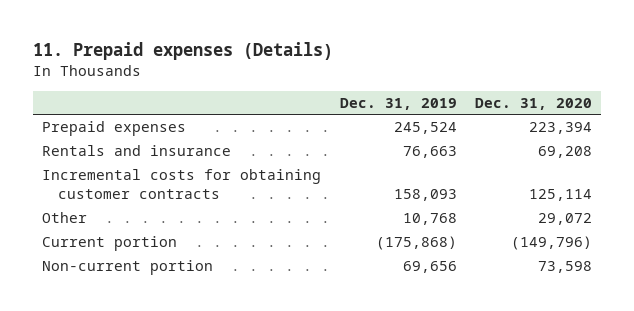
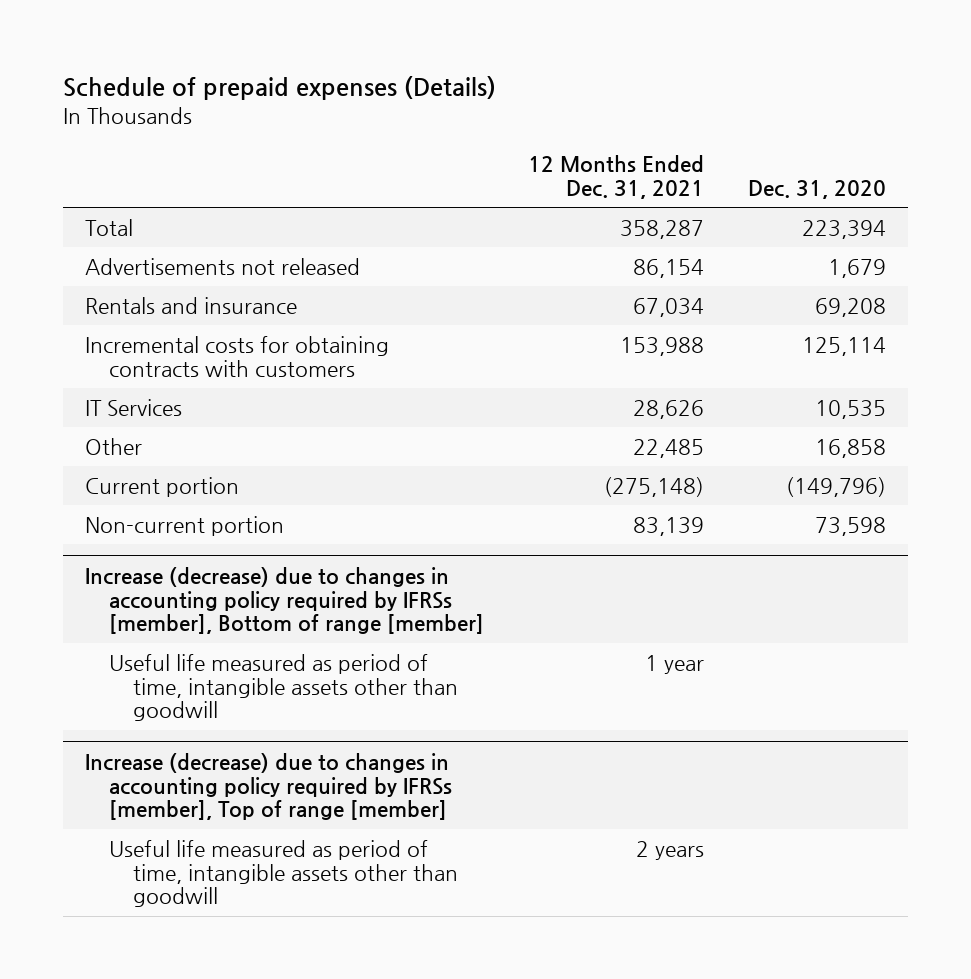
- 11. Prepaid expenses (Details)
+ Schedule of prepaid expenses (Details)
- | Dec. 31, 2019 | Dec. 31, 2020
+ | 12 Months Ended Dec. 31, 2021 | Dec. 31, 2020
- Prepaid expenses | 245,524 | 223,394
+ Total | 358,287 | 223,394
+ Advertisements not released | 86,154 | 1,679
- Incremental costs for obtaining customer contracts | 158,093 | 125,114
- Other | 10,768 | 29,072
+ Incremental costs for obtaining contracts with customers | 153,988 | 125,114
+ IT Services | 28,626 | 10,535
+ Other | 22,485 | 16,858
+ Increase (decrease) due to changes in accounting policy required by IFRSs [member], Bottom of range [member]
+ Useful life measured as period of time, intangible assets other than goodwill | 1 year |
+ Increase (decrease) due to changes in accounting policy required by IFRSs [member], Top of range [member]
+ Useful life measured as period of time, intangible assets other than goodwill | 2 years |

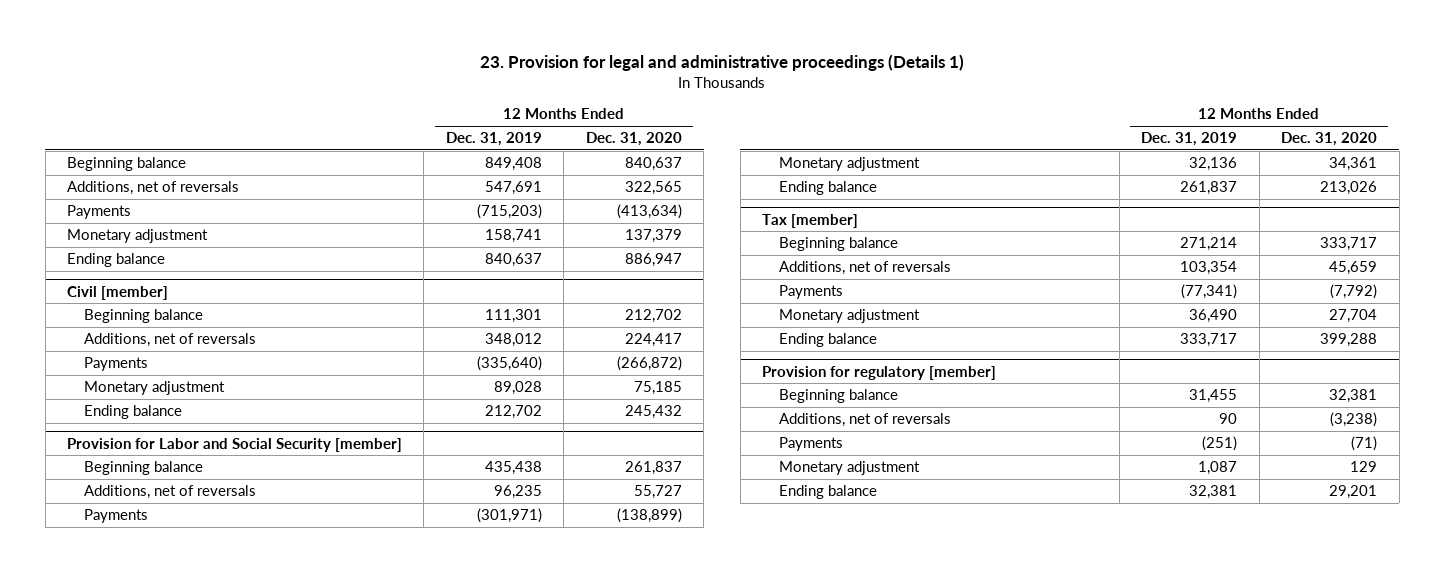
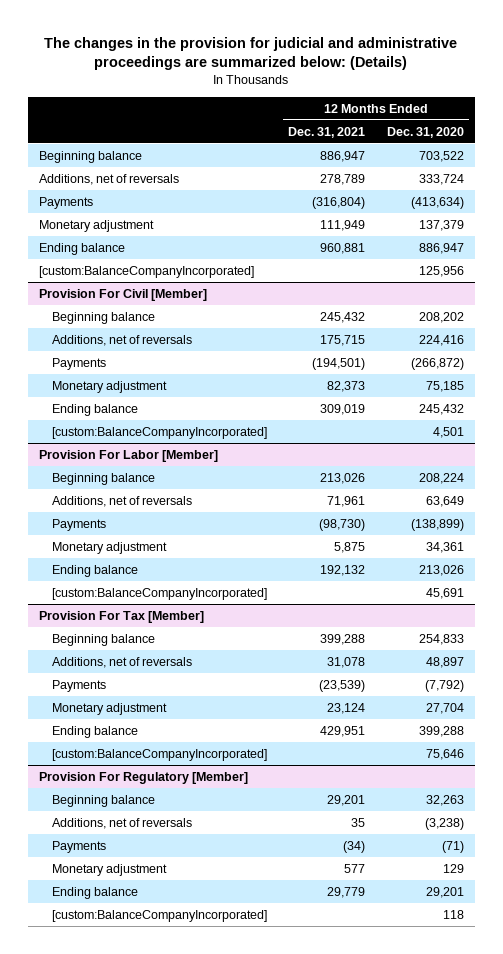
- 23. Provision for legal and administrative proceedings (Details 1)
+ The changes in the provision for judicial and administrative proceedings are summarized below: (Details)
- | 12 Months Ended Dec. 31, 2019 | 12 Months Ended Dec. 31, 2020
+ | 12 Months Ended Dec. 31, 2021 | 12 Months Ended Dec. 31, 2020
- Beginning balance | 849,408 | 840,637
- Additions, net of reversals | 547,691 | 322,565
+ Beginning balance | 886,947 | 703,522
+ Additions, net of reversals | 278,789 | 333,724
- Civil [member]
- Beginning balance | 111,301 | 212,702
- Additions, net of reversals | 348,012 | 224,417
+ [custom:BalanceCompanyIncorporated] | | 125,956
+ Provision For Civil [Member]
+ Beginning balance | 245,432 | 208,202
+ Additions, net of reversals | 175,715 | 224,416
- Provision for Labor and Social Security [member]
- Beginning balance | 435,438 | 261,837
- Additions, net of reversals | 96,235 | 55,727
+ [custom:BalanceCompanyIncorporated] | | 4,501
+ Provision For Labor [Member]
+ Beginning balance | 213,026 | 208,224
+ Additions, net of reversals | 71,961 | 63,649
- Tax [member]
- Beginning balance | 271,214 | 333,717
- Additions, net of reversals | 103,354 | 45,659
+ [custom:BalanceCompanyIncorporated] | | 45,691
+ Provision For Tax [Member]
+ Beginning balance | 399,288 | 254,833
+ Additions, net of reversals | 31,078 | 48,897
- Provision for regulatory [member]
- Beginning balance | 31,455 | 32,381
+ [custom:BalanceCompanyIncorporated] | | 75,646
+ Provision For Regulatory [Member]
+ Beginning balance | 29,201 | 32,263
+ [custom:BalanceCompanyIncorporated] | | 118

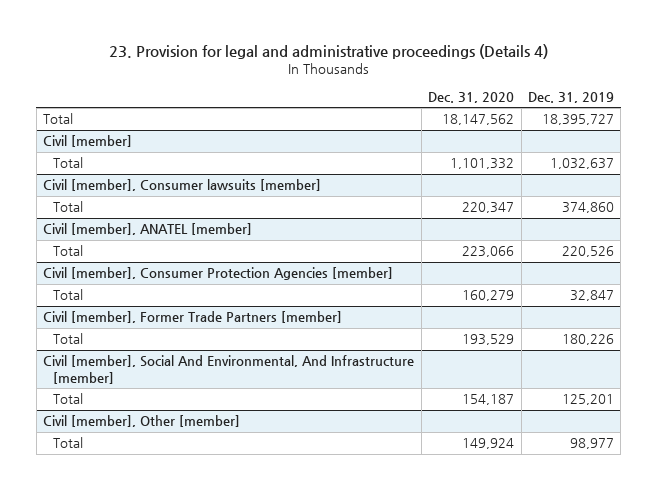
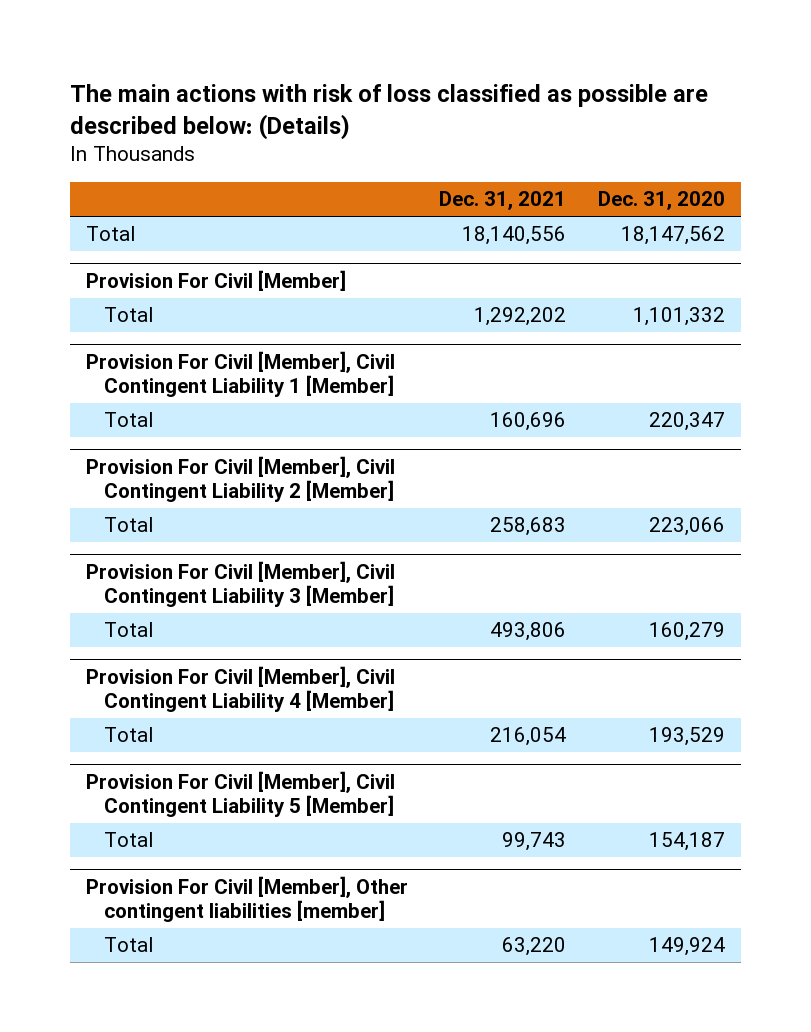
- 23. Provision for legal and administrative proceedings (Details 4)
+ The main actions with risk of loss classified as possible are described below: (Details)
- | Dec. 31, 2020 | Dec. 31, 2019
+ | Dec. 31, 2021 | Dec. 31, 2020
- Civil [member]
+ Provision For Civil [Member]
- Civil [member], Consumer lawsuits [member]
+ Provision For Civil [Member], Civil Contingent Liability 1 [Member]
- Civil [member], ANATEL [member]
+ Provision For Civil [Member], Civil Contingent Liability 2 [Member]
- Civil [member], Consumer Protection Agencies [member]
+ Provision For Civil [Member], Civil Contingent Liability 3 [Member]
- Civil [member], Former Trade Partners [member]
+ Provision For Civil [Member], Civil Contingent Liability 4 [Member]
- Civil [member], Social And Environmental, And Infrastructure [member]
+ Provision For Civil [Member], Civil Contingent Liability 5 [Member]
- Civil [member], Other [member]
+ Provision For Civil [Member], Other contingent liabilities [member]

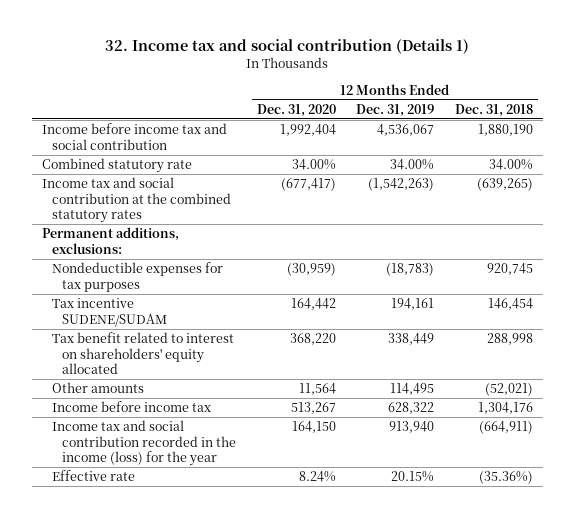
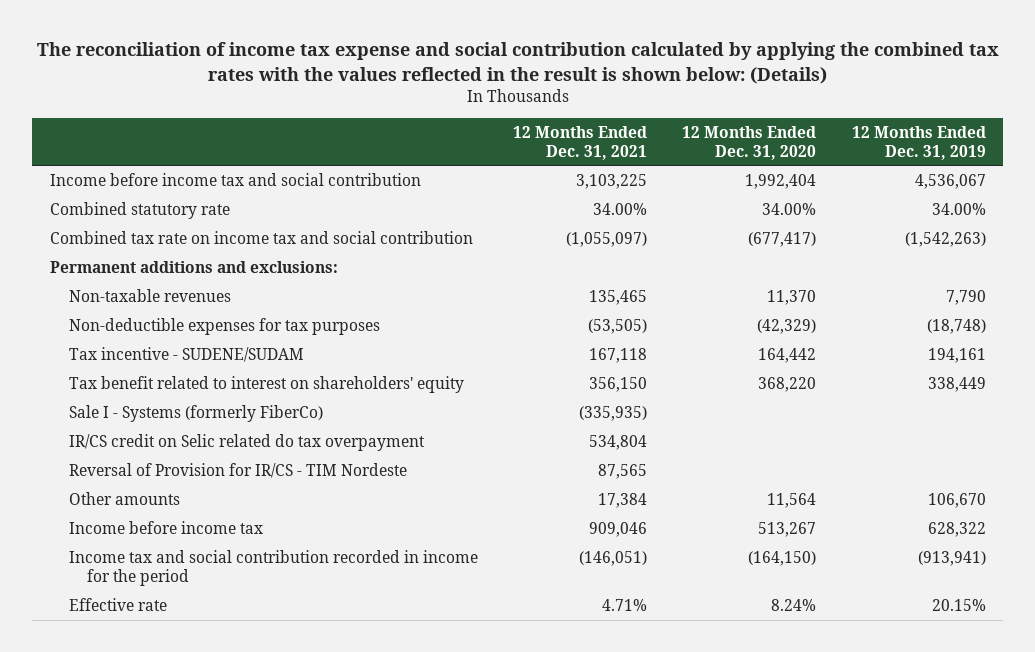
- 32. Income tax and social contribution (Details 1)
+ The reconciliation of income tax expense and social contribution calculated by applying the combined tax rates with the values reflected in the result is shown below: (Details)
- | 12 Months Ended Dec. 31, 2020 | 12 Months Ended Dec. 31, 2019 | 12 Months Ended Dec. 31, 2018
+ | 12 Months Ended Dec. 31, 2021 | 12 Months Ended Dec. 31, 2020 | 12 Months Ended Dec. 31, 2019
- Income tax and social contribution at the combined statutory rates | (677,417) | (1,542,263) | (639,265)
- Permanent additions, exclusions:
- Nondeductible expenses for tax purposes | (30,959) | (18,783) | 920,745
- Tax incentive SUDENE/SUDAM | 164,442 | 194,161 | 146,454
- Tax benefit related to interest on shareholders' equity allocated | 368,220 | 338,449 | 288,998
- Other amounts | 11,564 | 114,495 | (52,021)
+ Combined tax rate on income tax and social contribution | (1,055,097) | (677,417) | (1,542,263)
+ Permanent additions and exclusions:
+ Non-taxable revenues | 135,465 | 11,370 | 7,790
+ Non-deductible expenses for tax purposes | (53,505) | (42,329) | (18,748)
+ Tax incentive - SUDENE/SUDAM | 167,118 | 164,442 | 194,161
+ Tax benefit related to interest on shareholders' equity | 356,150 | 368,220 | 338,449
+ Sale I - Systems (formerly FiberCo) | (335,935) | |
+ IR/CS credit on Selic related do tax overpayment | 534,804 | |
+ Reversal of Provision for IR/CS - TIM Nordeste | 87,565 | |
+ Other amounts | 17,384 | 11,564 | 106,670
- Income tax and social contribution recorded in the income (loss) for the year | 164,150 | 913,940 | (664,911)
+ Income tax and social contribution recorded in income for the period | (146,051) | (164,150) | (913,941)

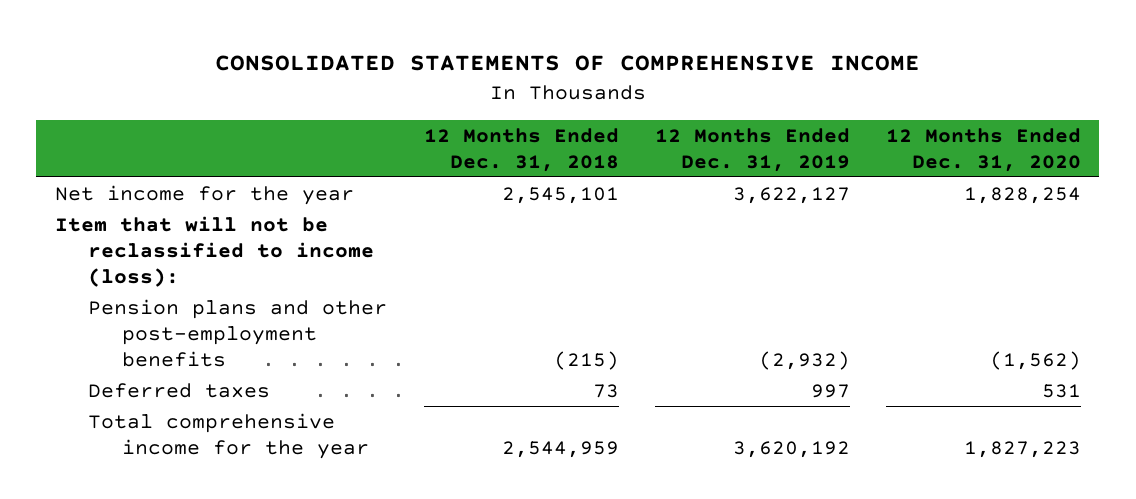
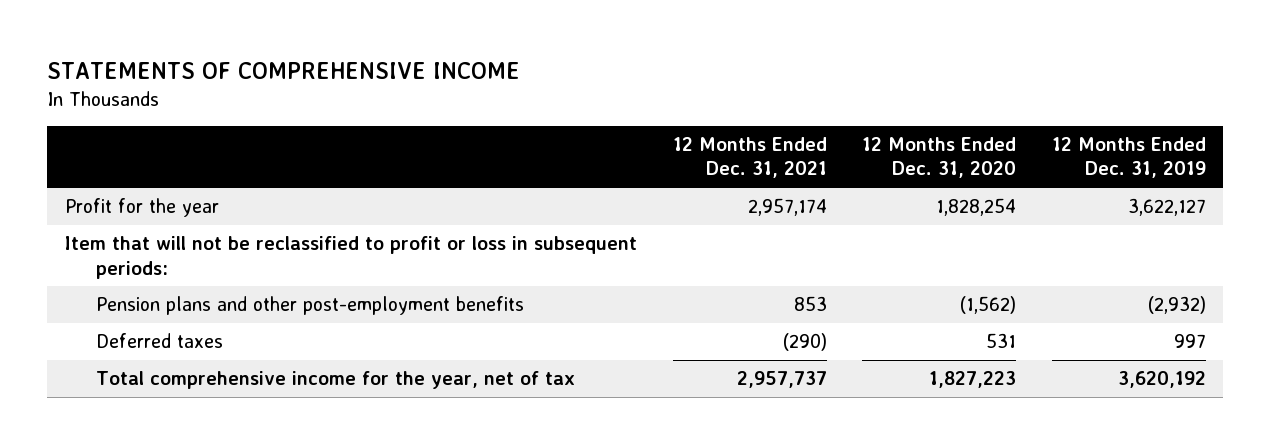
- CONSOLIDATED STATEMENTS OF COMPREHENSIVE INCOME
+ STATEMENTS OF COMPREHENSIVE INCOME
- | 12 Months Ended Dec. 31, 2018 | 12 Months Ended Dec. 31, 2019 | 12 Months Ended Dec. 31, 2020
+ | 12 Months Ended Dec. 31, 2021 | 12 Months Ended Dec. 31, 2020 | 12 Months Ended Dec. 31, 2019
- Net income for the year | 2,545,101 | 3,622,127 | 1,828,254
- Item that will not be reclassified to income (loss):
+ Profit for the year | 2,957,174 | 1,828,254 | 3,622,127
+ Item that will not be reclassified to profit or loss in subsequent periods:
- Total comprehensive income for the year | 2,544,959 | 3,620,192 | 1,827,223
+ Total comprehensive income for the year, net of tax | 2,957,737 | 1,827,223 | 3,620,192

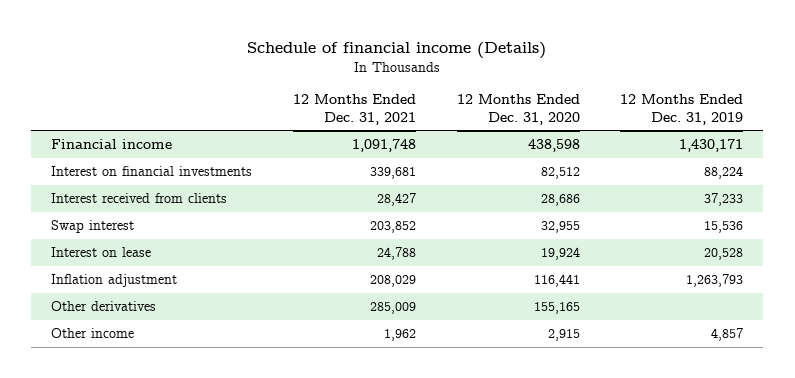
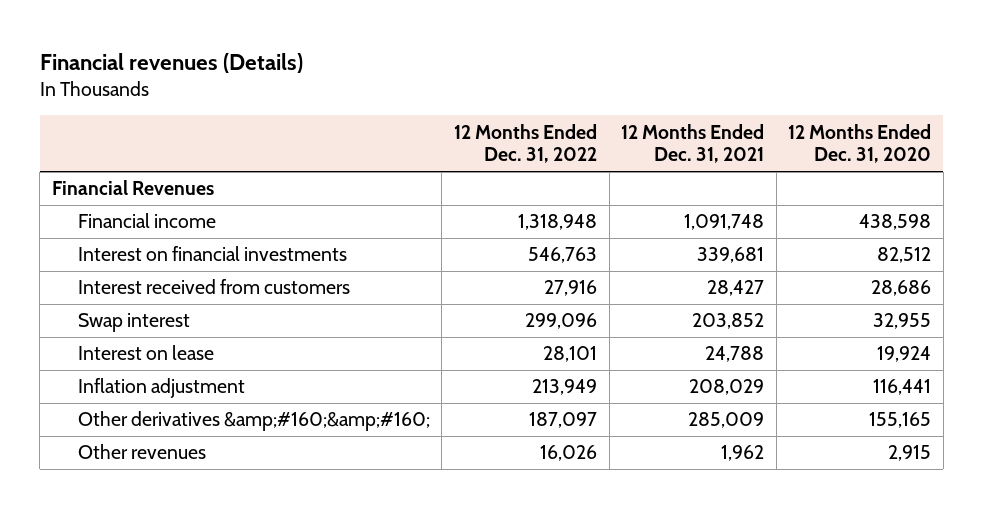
- Schedule of financial income (Details)
+ Financial revenues (Details)
- | 12 Months Ended Dec. 31, 2021 | 12 Months Ended Dec. 31, 2020 | 12 Months Ended Dec. 31, 2019
+ | 12 Months Ended Dec. 31, 2022 | 12 Months Ended Dec. 31, 2021 | 12 Months Ended Dec. 31, 2020
+ Financial Revenues
- Interest received from clients | 28,427 | 28,686 | 37,233
+ Interest received from customers | 27,916 | 28,427 | 28,686
- Other derivatives | 285,009 | 155,165 |
- Other income | 1,962 | 2,915 | 4,857
+ Other derivatives &amp;#160;&amp;#160; | 187,097 | 285,009 | 155,165
+ Other revenues | 16,026 | 1,962 | 2,915

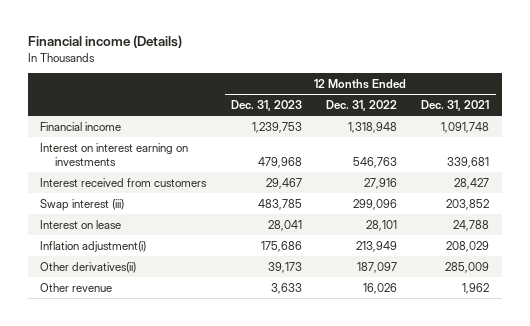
- Financial revenues (Details)
+ Financial income (Details)
- | 12 Months Ended Dec. 31, 2022 | 12 Months Ended Dec. 31, 2021 | 12 Months Ended Dec. 31, 2020
+ | 12 Months Ended Dec. 31, 2023 | 12 Months Ended Dec. 31, 2022 | 12 Months Ended Dec. 31, 2021
- Financial Revenues
- Interest on financial investments | 546,763 | 339,681 | 82,512
+ Interest on interest earning on investments | 479,968 | 546,763 | 339,681
- Swap interest | 299,096 | 203,852 | 32,955
+ Swap interest (iii) | 483,785 | 299,096 | 203,852
- Inflation adjustment | 213,949 | 208,029 | 116,441
- Other derivatives &amp;#160;&amp;#160; | 187,097 | 285,009 | 155,165
- Other revenues | 16,026 | 1,962 | 2,915
+ Inflation adjustment(i) | 175,686 | 213,949 | 208,029
+ Other derivatives(ii) | 39,173 | 187,097 | 285,009
+ Other revenue | 3,633 | 16,026 | 1,962

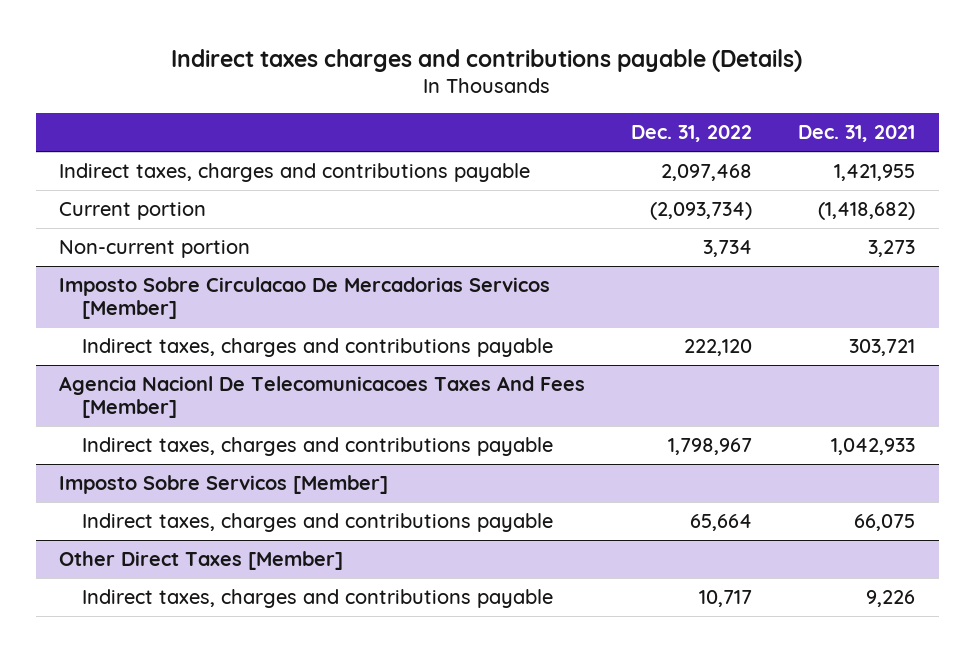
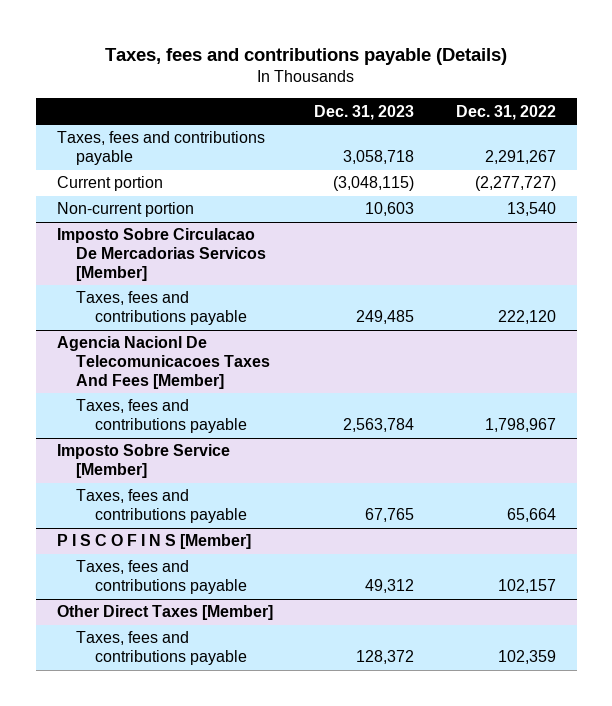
- Indirect taxes charges and contributions payable (Details)
+ Taxes, fees and contributions payable (Details)
- | Dec. 31, 2022 | Dec. 31, 2021
+ | Dec. 31, 2023 | Dec. 31, 2022
- Indirect taxes, charges and contributions payable | 2,097,468 | 1,421,955
- Current portion | (2,093,734) | (1,418,682)
- Non-current portion | 3,734 | 3,273
+ Taxes, fees and contributions payable | 3,058,718 | 2,291,267
+ Current portion | (3,048,115) | (2,277,727)
+ Non-current portion | 10,603 | 13,540
@ Imposto Sobre Circulacao De Mercadorias Servicos [Member]
- Indirect taxes, charges and contributions payable | 222,120 | 303,721
+ Taxes, fees and contributions payable | 249,485 | 222,120
@ Agencia Nacionl De Telecomunicacoes Taxes And Fees [Member]
- Indirect taxes, charges and contributions payable | 1,798,967 | 1,042,933
- Imposto Sobre Servicos [Member]
- Indirect taxes, charges and contributions payable | 65,664 | 66,075
@ Agencia Nacionl De Telecomunicacoes Taxes And Fees [Member]
+ Taxes, fees and contributions payable | 2,563,784 | 1,798,967
+ Imposto Sobre Service [Member]
+ Taxes, fees and contributions payable | 67,765 | 65,664
+ P I S C O F I N S [Member]
+ Taxes, fees and contributions payable | 49,312 | 102,157
@ Other Direct Taxes [Member]
- Indirect taxes, charges and contributions payable | 10,717 | 9,226
+ Taxes, fees and contributions payable | 128,372 | 102,359

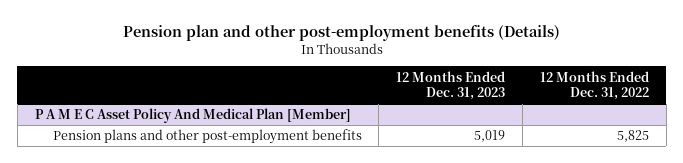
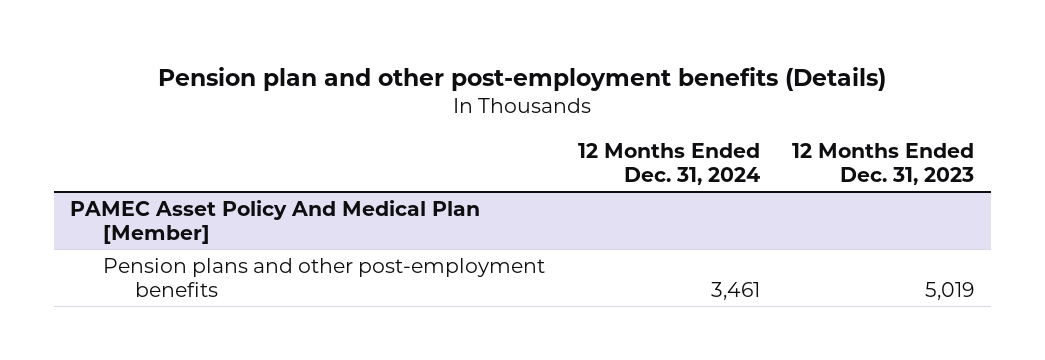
- | 12 Months Ended Dec. 31, 2023 | 12 Months Ended Dec. 31, 2022
+ | 12 Months Ended Dec. 31, 2024 | 12 Months Ended Dec. 31, 2023
- P A M E C Asset Policy And Medical Plan [Member]
+ PAMEC Asset Policy And Medical Plan [Member]

